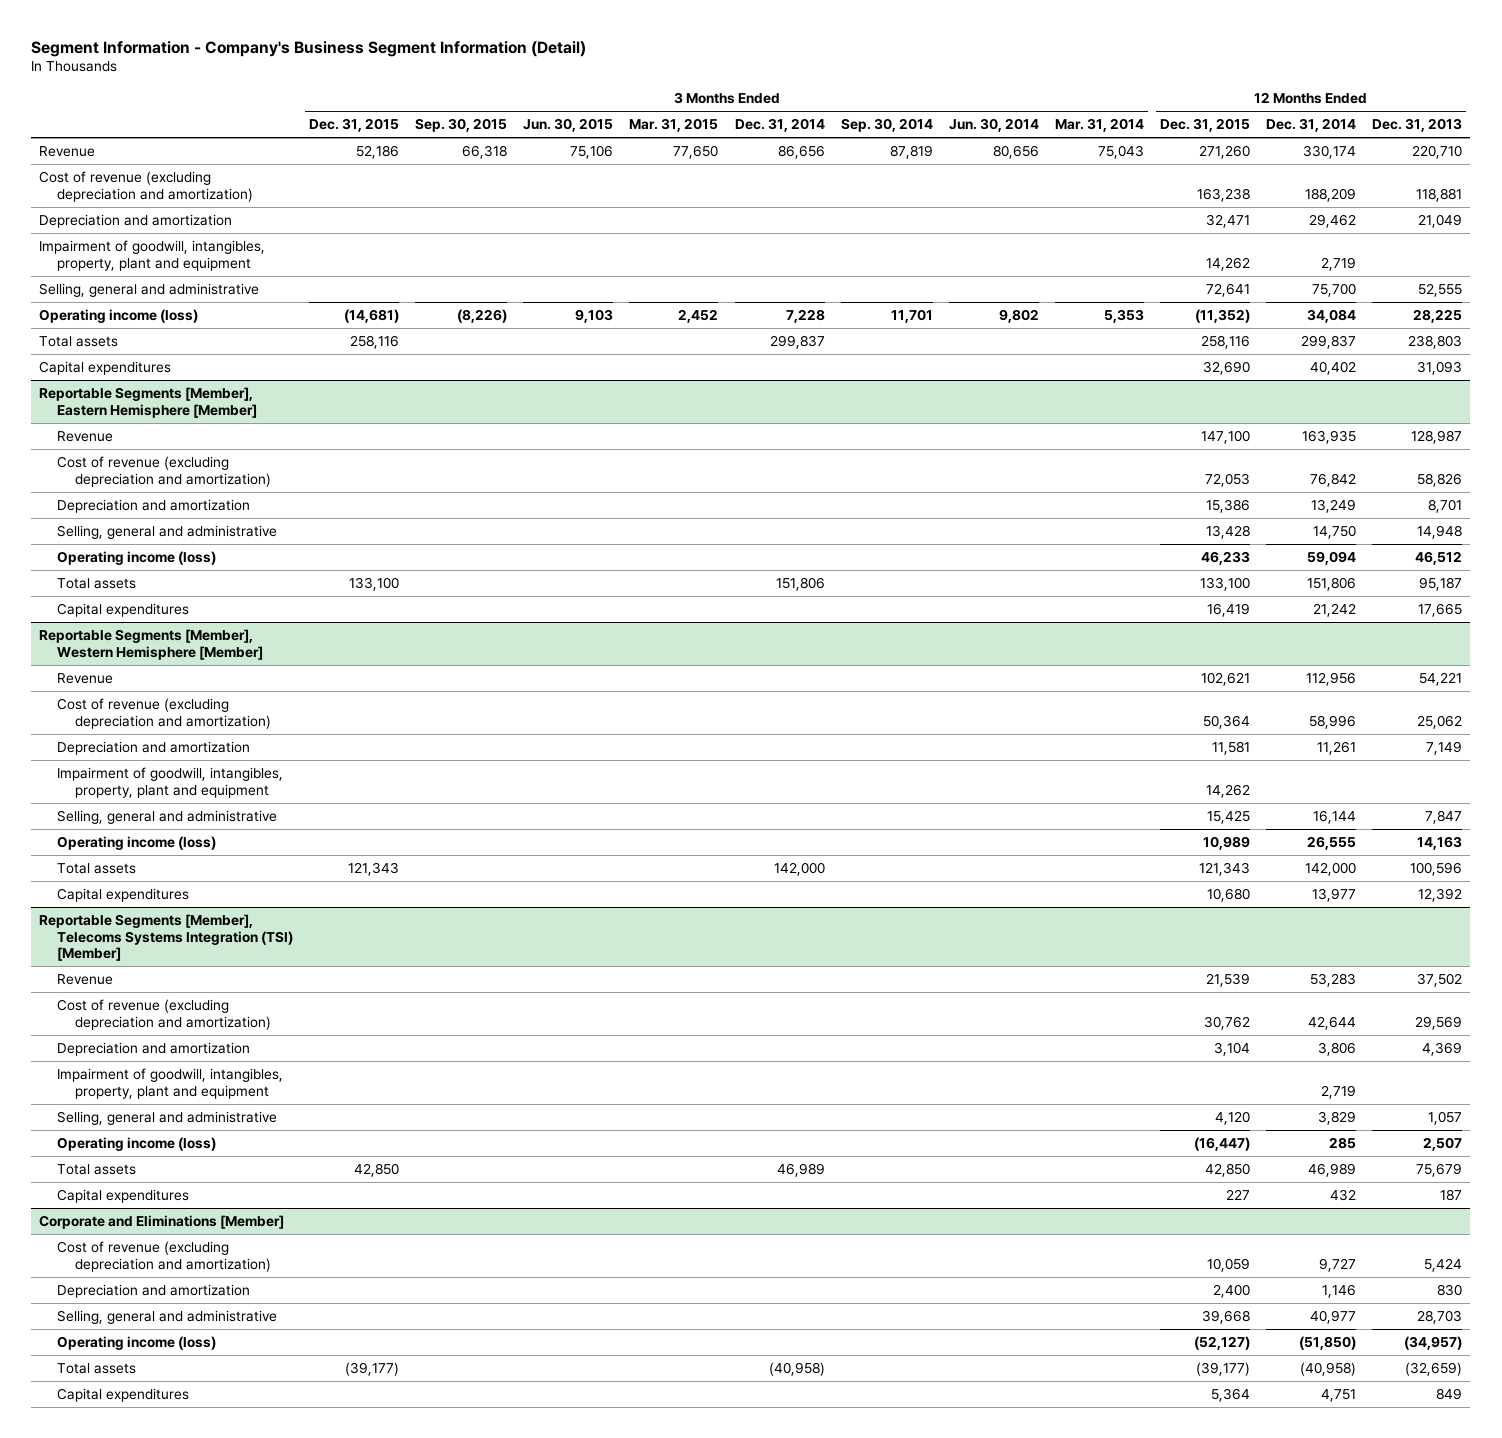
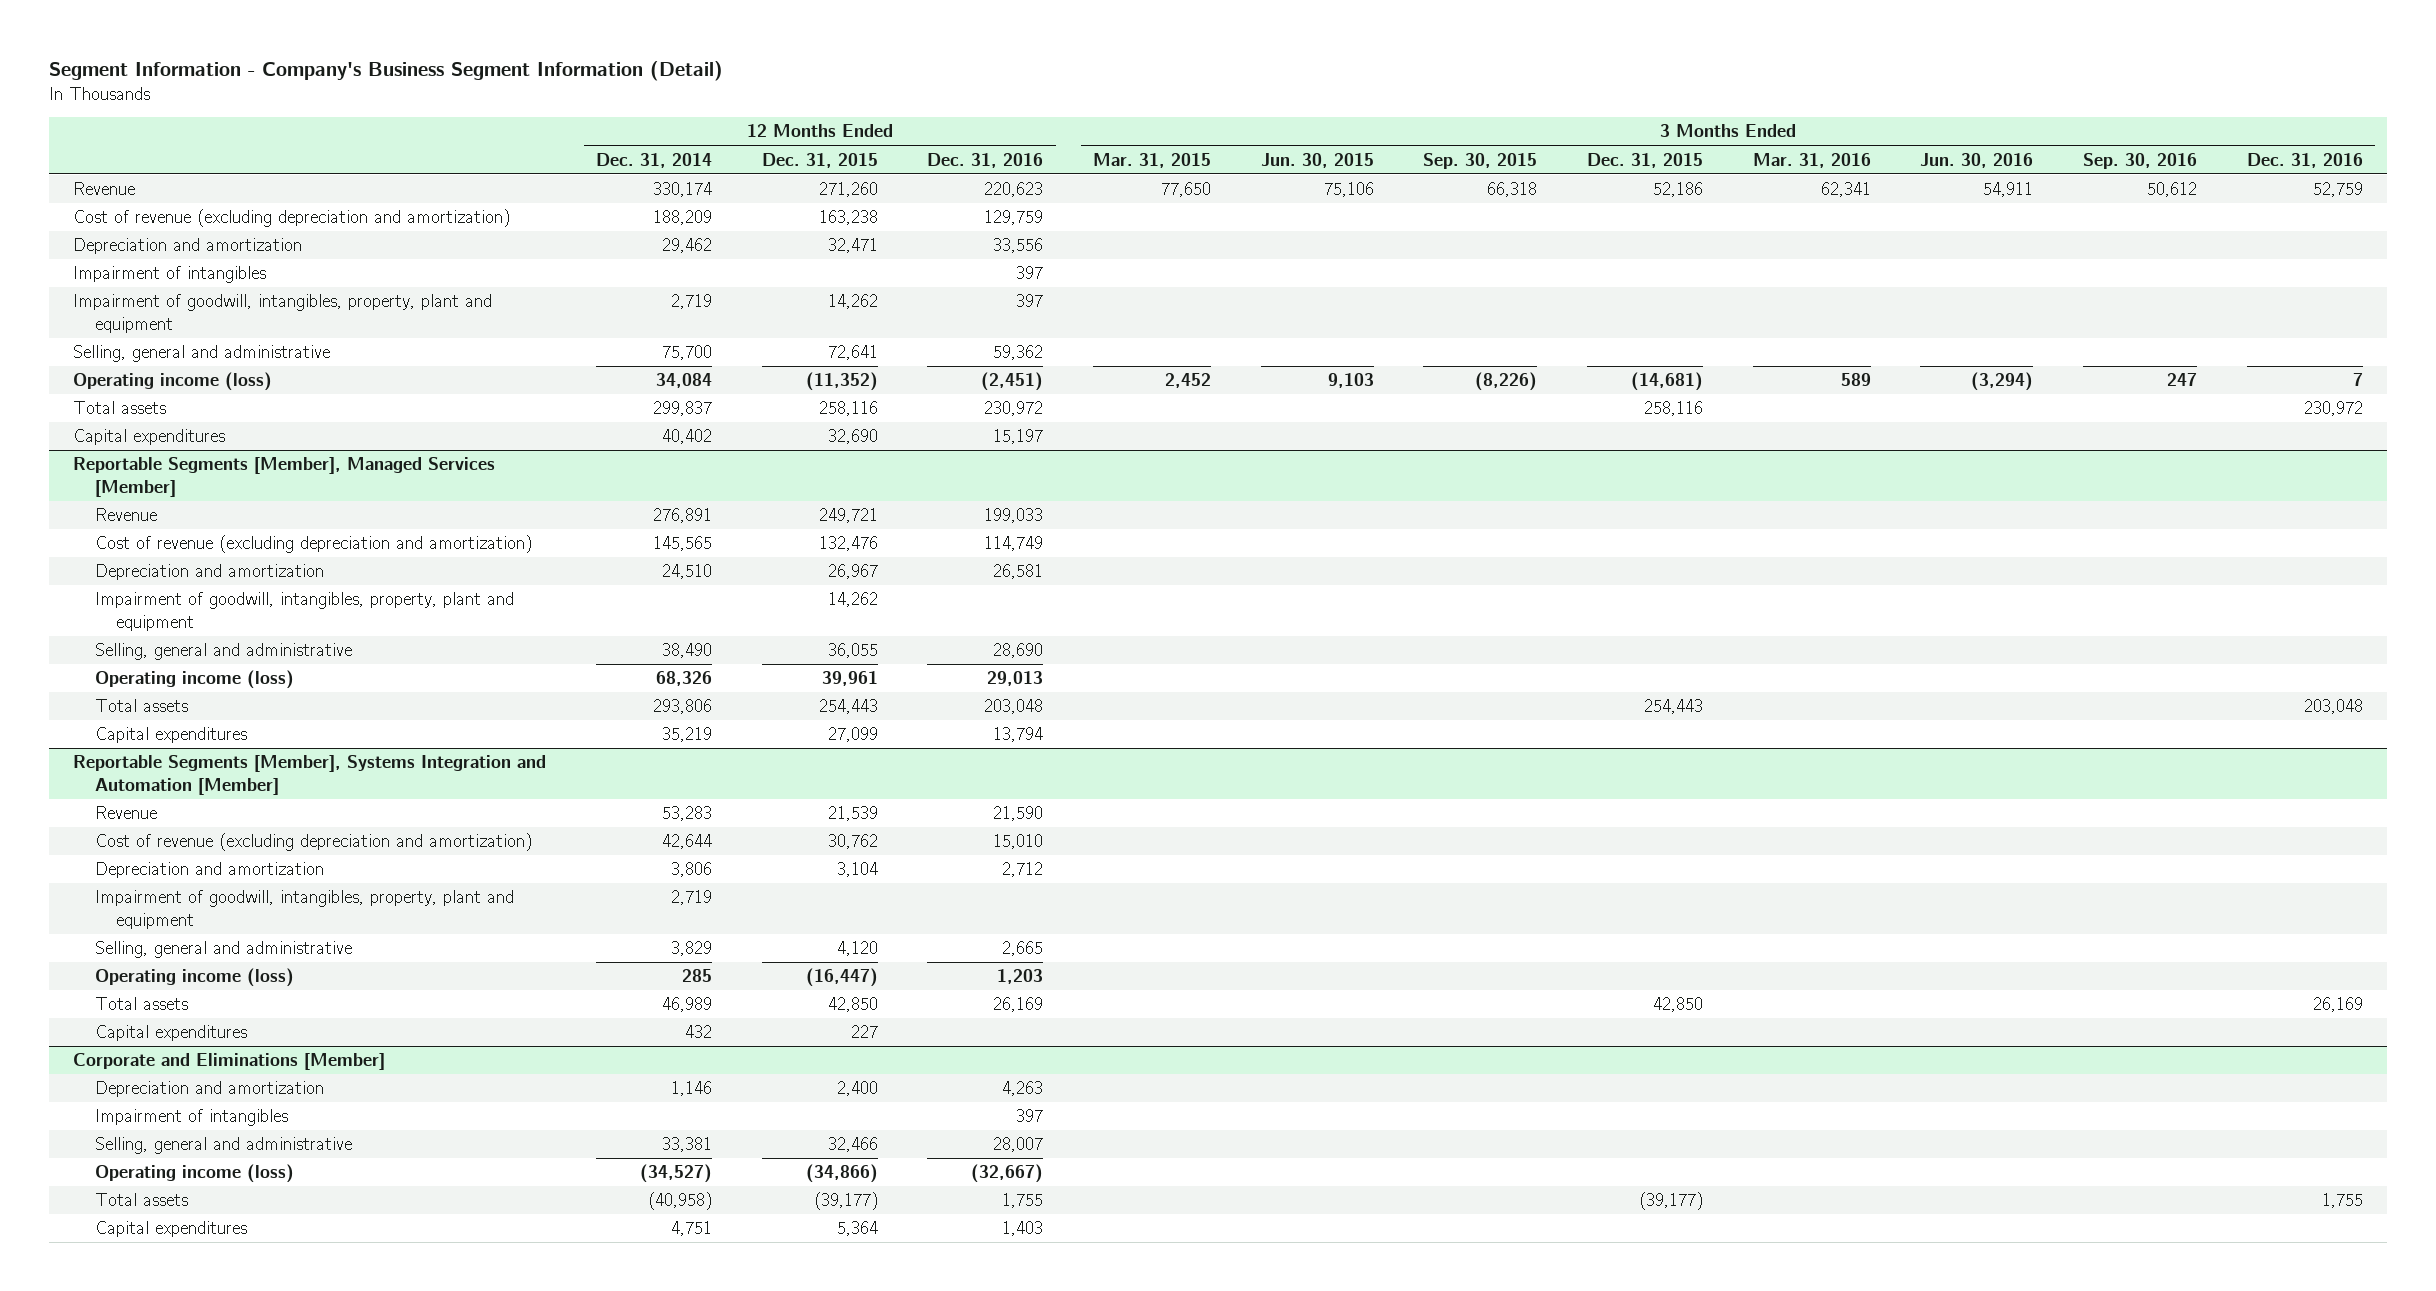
- | 3 Months Ended Dec. 31, 2015 | 3 Months Ended Sep. 30, 2015 | 3 Months Ended Jun. 30, 2015 | 3 Months Ended Mar. 31, 2015 | 3 Months Ended Dec. 31, 2014 | 3 Months Ended Sep. 30, 2014 | 3 Months Ended Jun. 30, 2014 | 3 Months Ended Mar. 31, 2014 | 12 Months Ended Dec. 31, 2015 | 12 Months Ended Dec. 31, 2014 | 12 Months Ended Dec. 31, 2013
+ | 12 Months Ended Dec. 31, 2014 | 12 Months Ended Dec. 31, 2015 | 12 Months Ended Dec. 31, 2016 | 3 Months Ended Mar. 31, 2015 | 3 Months Ended Jun. 30, 2015 | 3 Months Ended Sep. 30, 2015 | 3 Months Ended Dec. 31, 2015 | 3 Months Ended Mar. 31, 2016 | 3 Months Ended Jun. 30, 2016 | 3 Months Ended Sep. 30, 2016 | 3 Months Ended Dec. 31, 2016
+ Impairment of intangibles | | | 397 | | | | | | | |
- Reportable Segments [Member], Eastern Hemisphere [Member]
- Revenue | | | | | | | | | 147,100 | 163,935 | 128,987
- Cost of revenue (excluding depreciation and amortization) | | | | | | | | | 72,053 | 76,842 | 58,826
- Depreciation and amortization | | | | | | | | | 15,386 | 13,249 | 8,701
- Selling, general and administrative | | | | | | | | | 13,428 | 14,750 | 14,948
- Operating income (loss) | | | | | | | | | 46,233 | 59,094 | 46,512
- Total assets | 133,100 | | | | 151,806 | | | | 133,100 | 151,806 | 95,187
- Capital expenditures | | | | | | | | | 16,419 | 21,242 | 17,665
- Reportable Segments [Member], Western Hemisphere [Member]
- Revenue | | | | | | | | | 102,621 | 112,956 | 54,221
- Cost of revenue (excluding depreciation and amortization) | | | | | | | | | 50,364 | 58,996 | 25,062
- Depreciation and amortization | | | | | | | | | 11,581 | 11,261 | 7,149
+ Reportable Segments [Member], Managed Services [Member]
+ Revenue | 276,891 | 249,721 | 199,033 | | | | | | | |
+ Cost of revenue (excluding depreciation and amortization) | 145,565 | 132,476 | 114,749 | | | | | | | |
+ Depreciation and amortization | 24,510 | 26,967 | 26,581 | | | | | | | |
- Selling, general and administrative | | | | | | | | | 15,425 | 16,144 | 7,847
- Operating income (loss) | | | | | | | | | 10,989 | 26,555 | 14,163
- Total assets | 121,343 | | | | 142,000 | | | | 121,343 | 142,000 | 100,596
- Capital expenditures | | | | | | | | | 10,680 | 13,977 | 12,392
- Reportable Segments [Member], Telecoms Systems Integration (TSI) [Member]
+ Selling, general and administrative | 38,490 | 36,055 | 28,690 | | | | | | | |
+ Operating income (loss) | 68,326 | 39,961 | 29,013 | | | | | | | |
+ Total assets | 293,806 | 254,443 | 203,048 | | | | 254,443 | | | | 203,048
+ Capital expenditures | 35,219 | 27,099 | 13,794 | | | | | | | |
+ Reportable Segments [Member], Systems Integration and Automation [Member]
@ Corporate and Eliminations [Member]
- Cost of revenue (excluding depreciation and amortization) | | | | | | | | | 10,059 | 9,727 | 5,424
- Selling, general and administrative | | | | | | | | | 39,668 | 40,977 | 28,703
- Operating income (loss) | | | | | | | | | (52,127) | (51,850) | (34,957)
+ Impairment of intangibles | | | 397 | | | | | | | |
+ Selling, general and administrative | 33,381 | 32,466 | 28,007 | | | | | | | |
+ Operating income (loss) | (34,527) | (34,866) | (32,667) | | | | | | | |

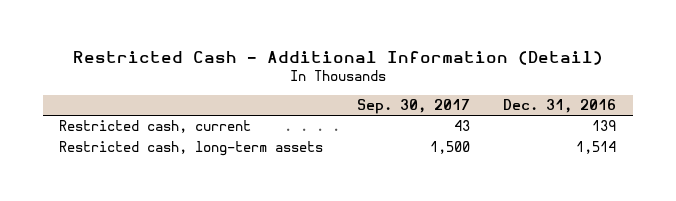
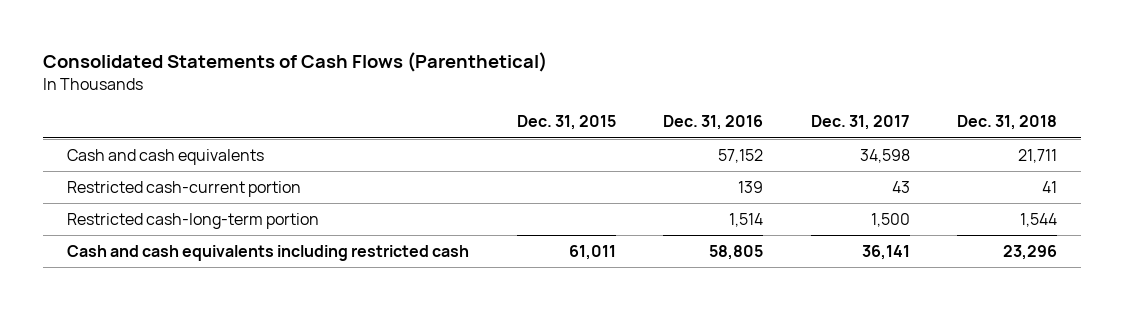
- Restricted Cash - Additional Information (Detail)
+ Consolidated Statements of Cash Flows (Parenthetical)
- | Sep. 30, 2017 | Dec. 31, 2016
+ | Dec. 31, 2015 | Dec. 31, 2016 | Dec. 31, 2017 | Dec. 31, 2018
- Restricted cash, current | 43 | 139
- Restricted cash, long-term assets | 1,500 | 1,514
+ Cash and cash equivalents | | 57,152 | 34,598 | 21,711
+ Restricted cash-current portion | | 139 | 43 | 41
+ Restricted cash-long-term portion | | 1,514 | 1,500 | 1,544
+ Cash and cash equivalents including restricted cash | 61,011 | 58,805 | 36,141 | 23,296

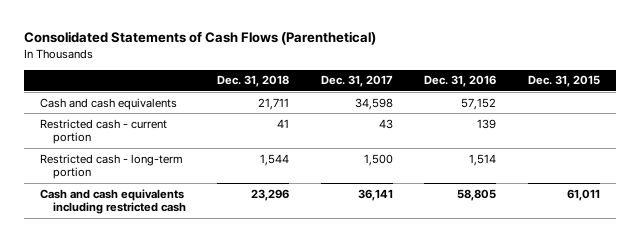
- | Dec. 31, 2015 | Dec. 31, 2016 | Dec. 31, 2017 | Dec. 31, 2018
+ | Dec. 31, 2018 | Dec. 31, 2017 | Dec. 31, 2016 | Dec. 31, 2015
- Restricted cash-current portion | | 139 | 43 | 41
- Restricted cash-long-term portion | | 1,514 | 1,500 | 1,544
+ Restricted cash - current portion | 41 | 43 | 139 |
+ Restricted cash - long-term portion | 1,544 | 1,500 | 1,514 |

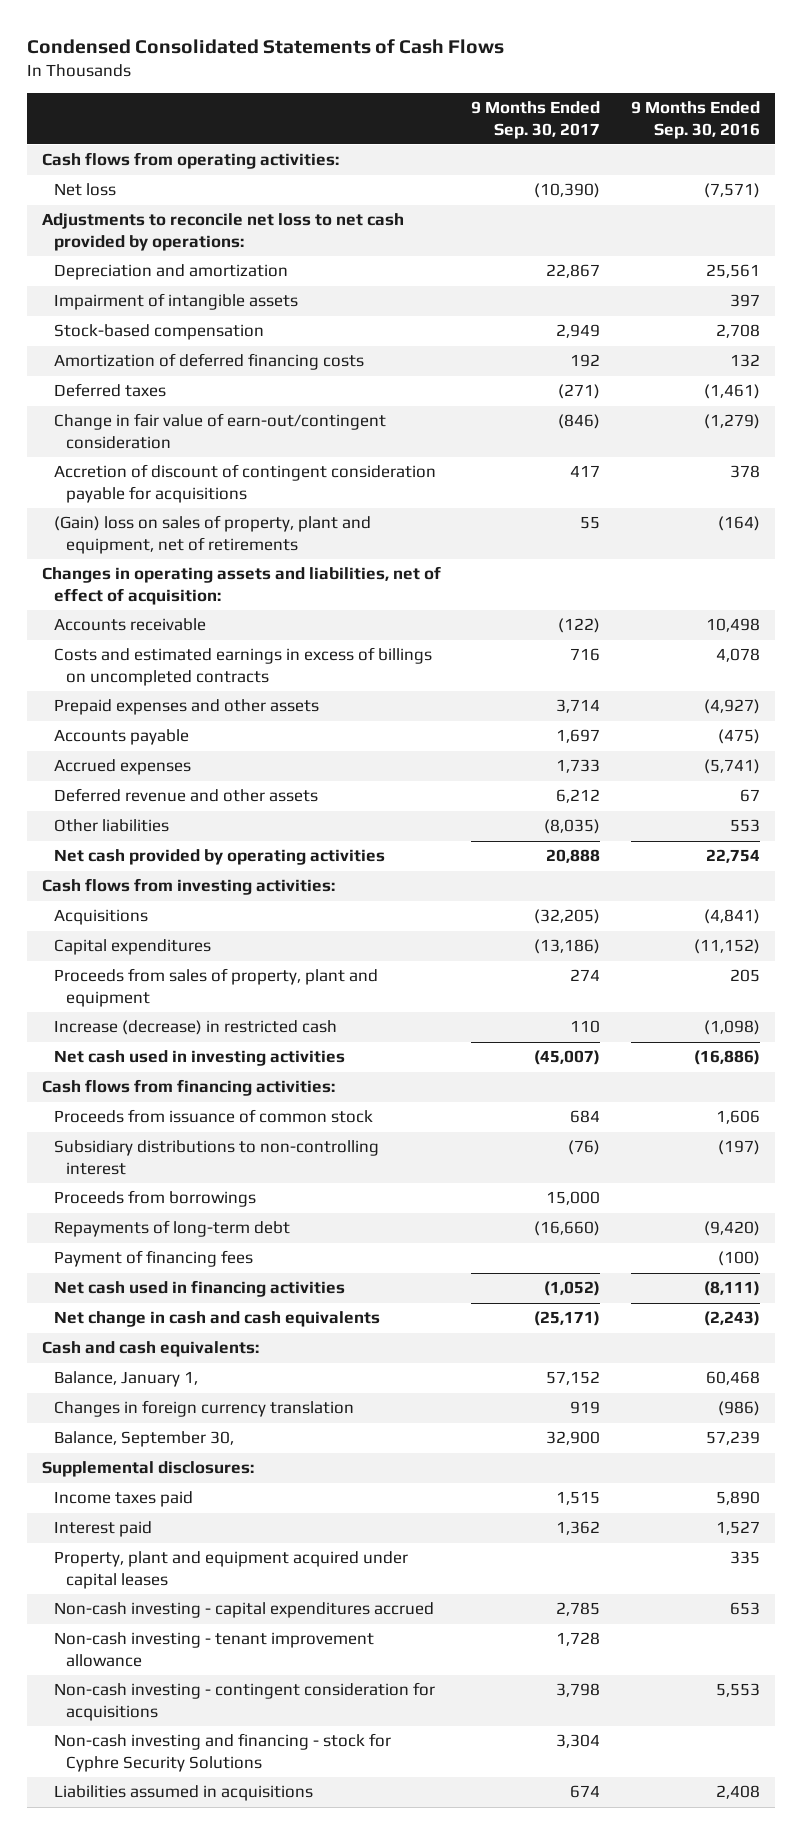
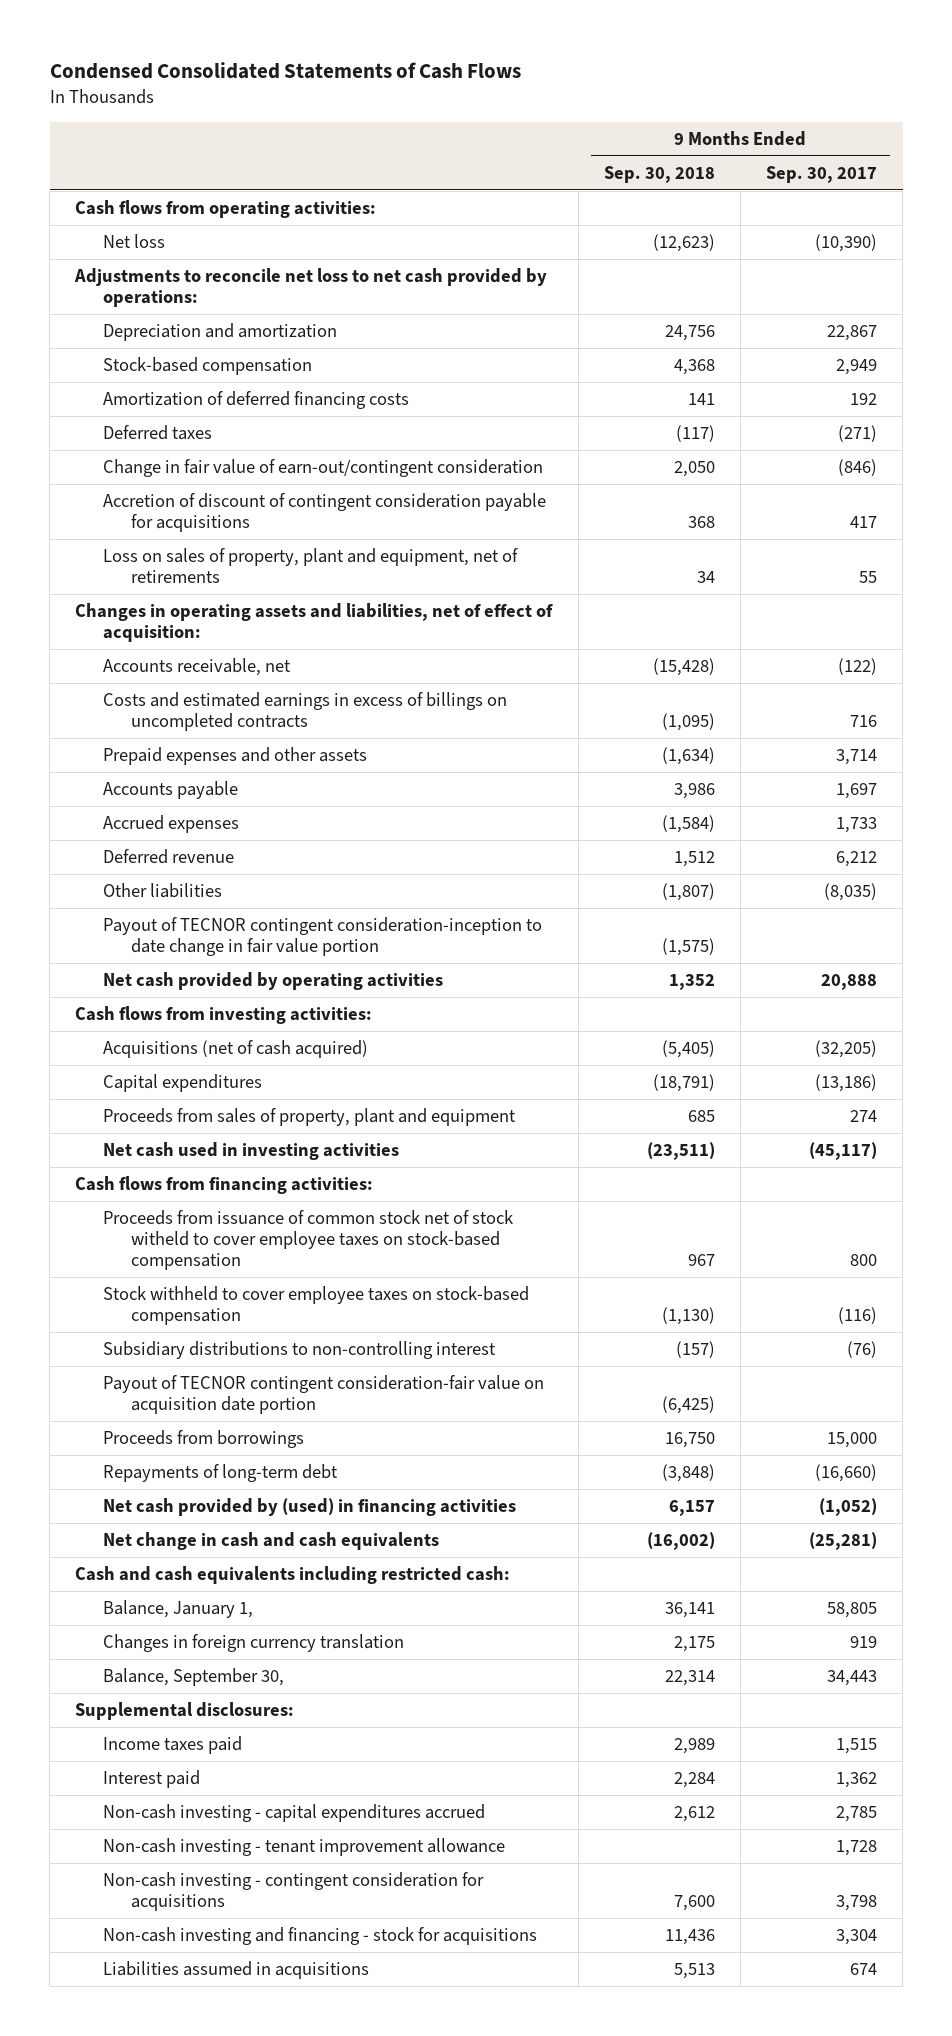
- | 9 Months Ended Sep. 30, 2017 | 9 Months Ended Sep. 30, 2016
+ | 9 Months Ended Sep. 30, 2018 | 9 Months Ended Sep. 30, 2017
- Impairment of intangible assets | | 397
- (Gain) loss on sales of property, plant and equipment, net of retirements | 55 | (164)
+ Loss on sales of property, plant and equipment, net of retirements | 34 | 55
- Accounts receivable | (122) | 10,498
+ Accounts receivable, net | (15,428) | (122)
- Deferred revenue and other assets | 6,212 | 67
+ Deferred revenue | 1,512 | 6,212
+ Payout of TECNOR contingent consideration-inception to date change in fair value portion | (1,575) |
- Acquisitions | (32,205) | (4,841)
+ Acquisitions (net of cash acquired) | (5,405) | (32,205)
- Increase (decrease) in restricted cash | 110 | (1,098)
- Net cash used in investing activities | (45,007) | (16,886)
+ Net cash used in investing activities | (23,511) | (45,117)
- Proceeds from issuance of common stock | 684 | 1,606
+ Proceeds from issuance of common stock net of stock witheld to cover employee taxes on stock-based compensation | 967 | 800
+ Stock withheld to cover employee taxes on stock-based compensation | (1,130) | (116)
+ Payout of TECNOR contingent consideration-fair value on acquisition date portion | (6,425) |
- Payment of financing fees | | (100)
- Net cash used in financing activities | (1,052) | (8,111)
- Net change in cash and cash equivalents | (25,171) | (2,243)
- Cash and cash equivalents:
- Balance, January 1, | 57,152 | 60,468
+ Net cash provided by (used) in financing activities | 6,157 | (1,052)
+ Net change in cash and cash equivalents | (16,002) | (25,281)
+ Cash and cash equivalents including restricted cash:
+ Balance, January 1, | 36,141 | 58,805
- Balance, September 30, | 32,900 | 57,239
+ Balance, September 30, | 22,314 | 34,443
- Property, plant and equipment acquired under capital leases | | 335
- Non-cash investing and financing - stock for Cyphre Security Solutions | 3,304 |
+ Non-cash investing and financing - stock for acquisitions | 11,436 | 3,304

